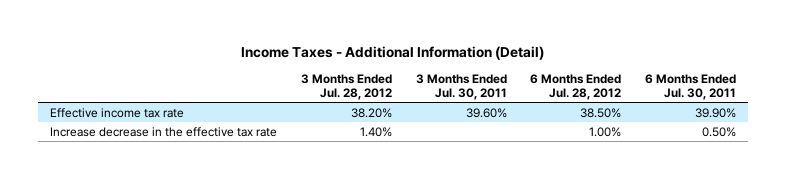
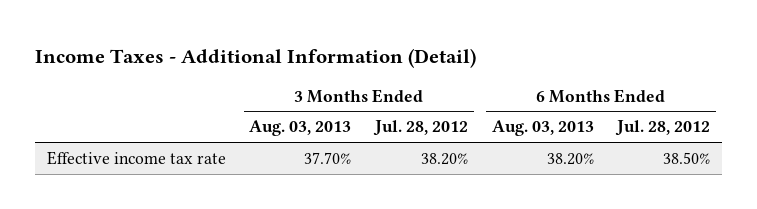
- | 3 Months Ended Jul. 28, 2012 | 3 Months Ended Jul. 30, 2011 | 6 Months Ended Jul. 28, 2012 | 6 Months Ended Jul. 30, 2011
+ | 3 Months Ended Aug. 03, 2013 | 3 Months Ended Jul. 28, 2012 | 6 Months Ended Aug. 03, 2013 | 6 Months Ended Jul. 28, 2012
- Increase decrease in the effective tax rate | 1.40% | | 1.00% | 0.50%

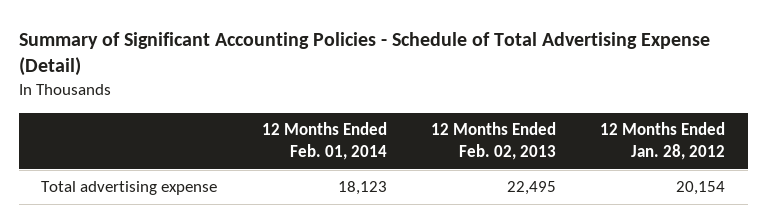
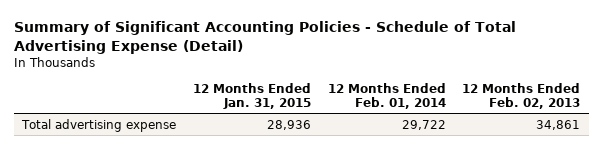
- | 12 Months Ended Feb. 01, 2014 | 12 Months Ended Feb. 02, 2013 | 12 Months Ended Jan. 28, 2012
+ | 12 Months Ended Jan. 31, 2015 | 12 Months Ended Feb. 01, 2014 | 12 Months Ended Feb. 02, 2013
- Total advertising expense | 18,123 | 22,495 | 20,154
+ Total advertising expense | 28,936 | 29,722 | 34,861

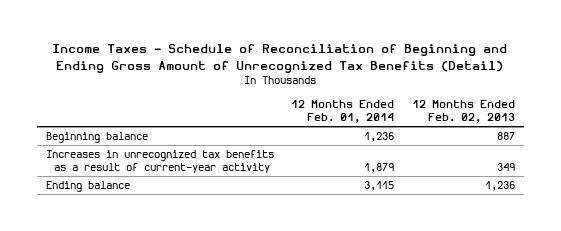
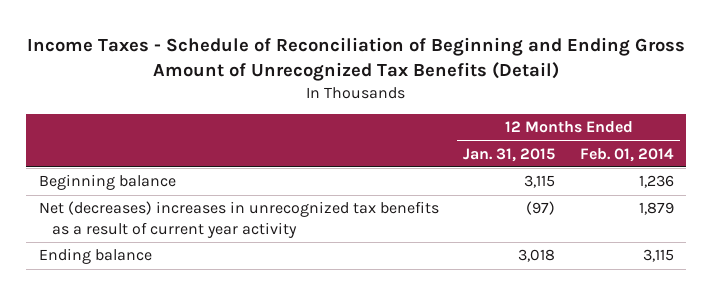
- | 12 Months Ended Feb. 01, 2014 | 12 Months Ended Feb. 02, 2013
+ | 12 Months Ended Jan. 31, 2015 | 12 Months Ended Feb. 01, 2014
- Increases in unrecognized tax benefits as a result of current-year activity | 1,879 | 349
+ Net (decreases) increases in unrecognized tax benefits as a result of current year activity | (97) | 1,879

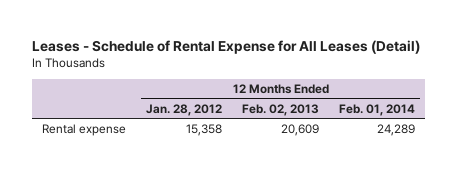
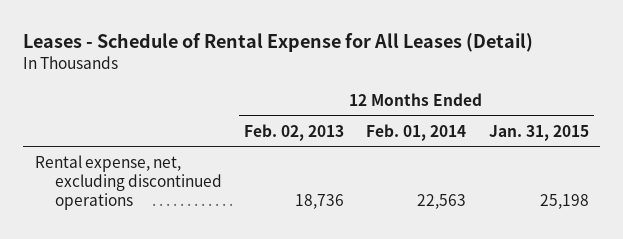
- | 12 Months Ended Jan. 28, 2012 | 12 Months Ended Feb. 02, 2013 | 12 Months Ended Feb. 01, 2014
+ | 12 Months Ended Feb. 02, 2013 | 12 Months Ended Feb. 01, 2014 | 12 Months Ended Jan. 31, 2015
- Rental expense | 15,358 | 20,609 | 24,289
+ Rental expense, net, excluding discontinued operations | 18,736 | 22,563 | 25,198

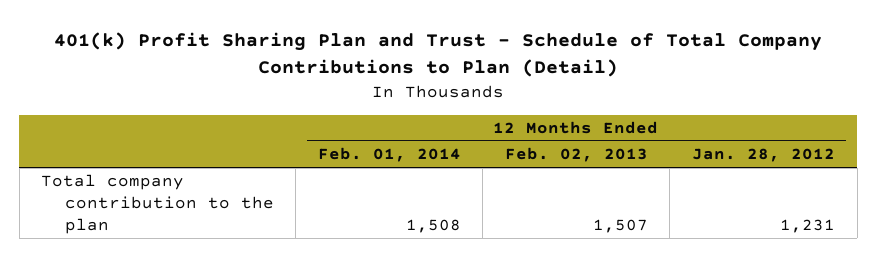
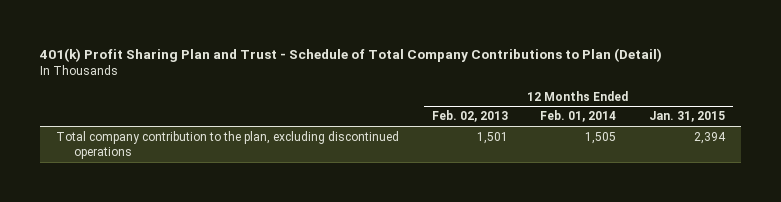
- | 12 Months Ended Feb. 01, 2014 | 12 Months Ended Feb. 02, 2013 | 12 Months Ended Jan. 28, 2012
+ | 12 Months Ended Feb. 02, 2013 | 12 Months Ended Feb. 01, 2014 | 12 Months Ended Jan. 31, 2015
- Total company contribution to the plan | 1,508 | 1,507 | 1,231
+ Total company contribution to the plan, excluding discontinued operations | 1,501 | 1,505 | 2,394

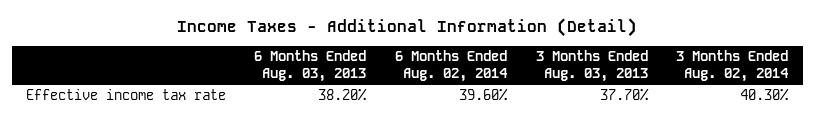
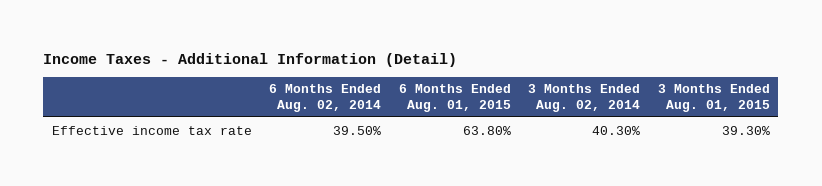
- | 6 Months Ended Aug. 03, 2013 | 6 Months Ended Aug. 02, 2014 | 3 Months Ended Aug. 03, 2013 | 3 Months Ended Aug. 02, 2014
+ | 6 Months Ended Aug. 02, 2014 | 6 Months Ended Aug. 01, 2015 | 3 Months Ended Aug. 02, 2014 | 3 Months Ended Aug. 01, 2015
- Effective income tax rate | 38.20% | 39.60% | 37.70% | 40.30%
+ Effective income tax rate | 39.50% | 63.80% | 40.30% | 39.30%

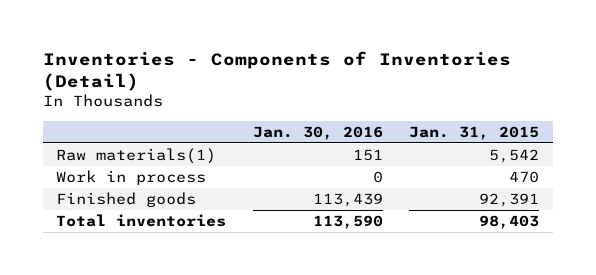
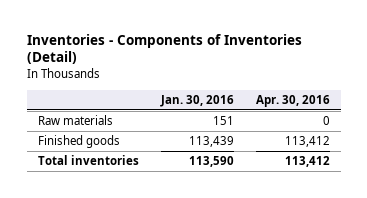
- | Jan. 30, 2016 | Jan. 31, 2015
+ | Jan. 30, 2016 | Apr. 30, 2016
- Raw materials(1) | 151 | 5,542
- Work in process | 0 | 470
+ Raw materials | 151 | 0

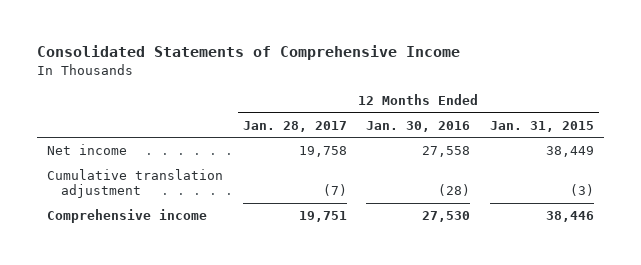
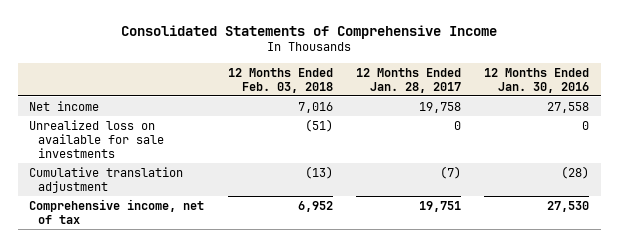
- | 12 Months Ended Jan. 28, 2017 | 12 Months Ended Jan. 30, 2016 | 12 Months Ended Jan. 31, 2015
+ | 12 Months Ended Feb. 03, 2018 | 12 Months Ended Jan. 28, 2017 | 12 Months Ended Jan. 30, 2016
+ Unrealized loss on available for sale investments | (51) | 0 | 0
- Comprehensive income | 19,751 | 27,530 | 38,446
+ Comprehensive income, net of tax | 6,952 | 19,751 | 27,530

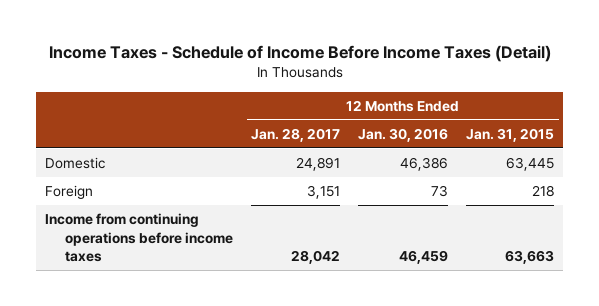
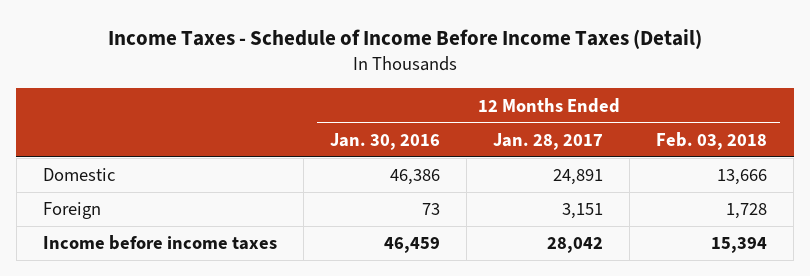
- | 12 Months Ended Jan. 28, 2017 | 12 Months Ended Jan. 30, 2016 | 12 Months Ended Jan. 31, 2015
+ | 12 Months Ended Jan. 30, 2016 | 12 Months Ended Jan. 28, 2017 | 12 Months Ended Feb. 03, 2018
- Income from continuing operations before income taxes | 28,042 | 46,459 | 63,663
+ Income before income taxes | 46,459 | 28,042 | 15,394

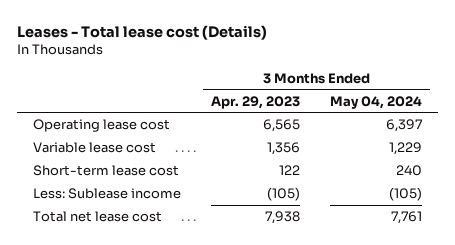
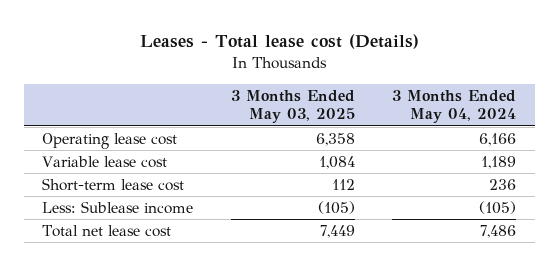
- | 3 Months Ended Apr. 29, 2023 | 3 Months Ended May 04, 2024
+ | 3 Months Ended May 03, 2025 | 3 Months Ended May 04, 2024
- Operating lease cost | 6,565 | 6,397
- Variable lease cost | 1,356 | 1,229
- Short-term lease cost | 122 | 240
+ Operating lease cost | 6,358 | 6,166
+ Variable lease cost | 1,084 | 1,189
+ Short-term lease cost | 112 | 236
- Total net lease cost | 7,938 | 7,761
+ Total net lease cost | 7,449 | 7,486

